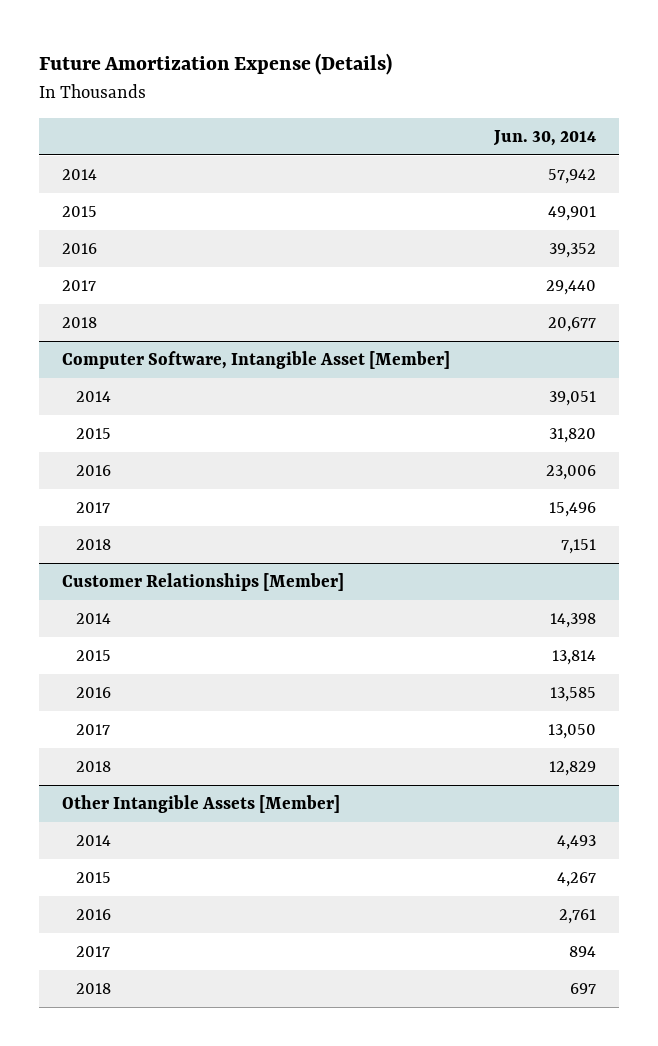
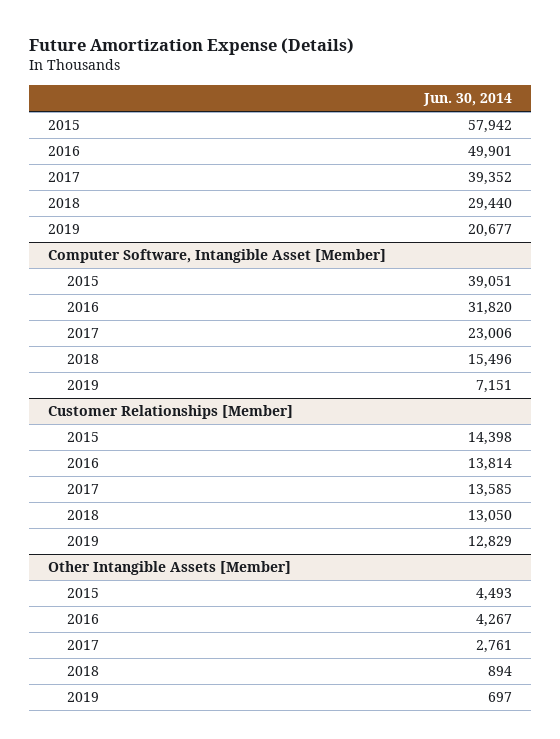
- 2014 | 57,942
- 2015 | 49,901
- 2016 | 39,352
- 2017 | 29,440
- 2018 | 20,677
+ 2015 | 57,942
+ 2016 | 49,901
+ 2017 | 39,352
+ 2018 | 29,440
+ 2019 | 20,677
@ Computer Software, Intangible Asset [Member]
- 2014 | 39,051
- 2015 | 31,820
- 2016 | 23,006
- 2017 | 15,496
- 2018 | 7,151
+ 2015 | 39,051
+ 2016 | 31,820
+ 2017 | 23,006
+ 2018 | 15,496
+ 2019 | 7,151
@ Customer Relationships [Member]
- 2014 | 14,398
- 2015 | 13,814
- 2016 | 13,585
- 2017 | 13,050
- 2018 | 12,829
+ 2015 | 14,398
+ 2016 | 13,814
+ 2017 | 13,585
+ 2018 | 13,050
+ 2019 | 12,829
@ Other Intangible Assets [Member]
- 2014 | 4,493
- 2015 | 4,267
- 2016 | 2,761
- 2017 | 894
- 2018 | 697
+ 2015 | 4,493
+ 2016 | 4,267
+ 2017 | 2,761
+ 2018 | 894
+ 2019 | 697

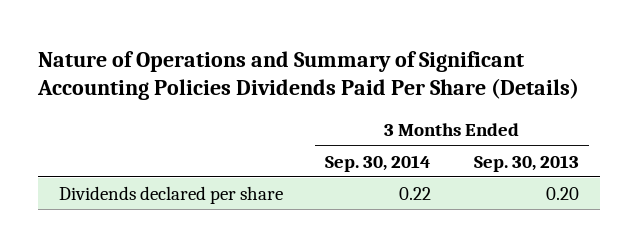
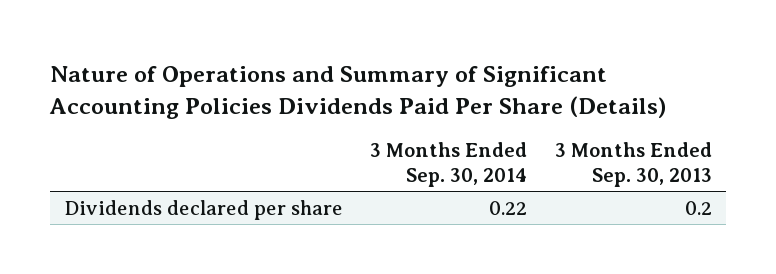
- Dividends declared per share | 0.22 | 0.20
+ Dividends declared per share | 0.22 | 0.2

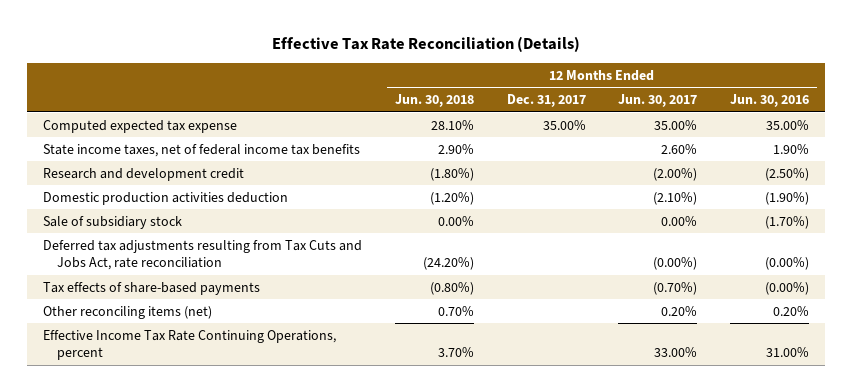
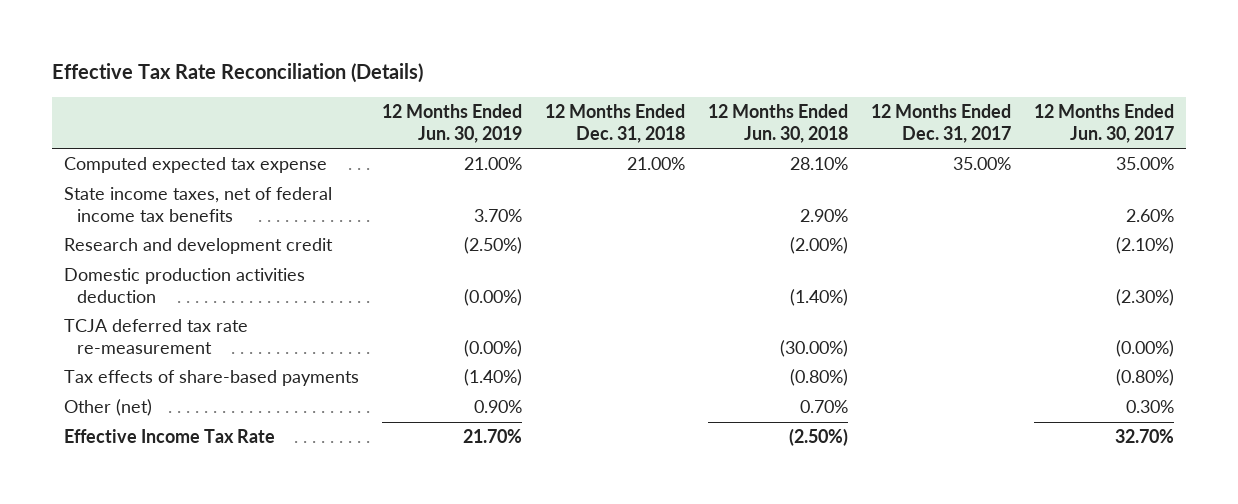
- | 12 Months Ended Jun. 30, 2018 | 12 Months Ended Dec. 31, 2017 | 12 Months Ended Jun. 30, 2017 | 12 Months Ended Jun. 30, 2016
+ | 12 Months Ended Jun. 30, 2019 | 12 Months Ended Dec. 31, 2018 | 12 Months Ended Jun. 30, 2018 | 12 Months Ended Dec. 31, 2017 | 12 Months Ended Jun. 30, 2017
- Research and development credit | (1.80%) | | (2.00%) | (2.50%)
- Domestic production activities deduction | (1.20%) | | (2.10%) | (1.90%)
- Sale of subsidiary stock | 0.00% | | 0.00% | (1.70%)
- Deferred tax adjustments resulting from Tax Cuts and Jobs Act, rate reconciliation | (24.20%) | | (0.00%) | (0.00%)
- Tax effects of share-based payments | (0.80%) | | (0.70%) | (0.00%)
- Other reconciling items (net) | 0.70% | | 0.20% | 0.20%
- Effective Income Tax Rate Continuing Operations, percent | 3.70% | | 33.00% | 31.00%
+ Research and development credit | (2.50%) | | (2.00%) | | (2.10%)
+ Domestic production activities deduction | (0.00%) | | (1.40%) | | (2.30%)
+ TCJA deferred tax rate re-measurement | (0.00%) | | (30.00%) | | (0.00%)
+ Tax effects of share-based payments | (1.40%) | | (0.80%) | | (0.80%)
+ Other (net) | 0.90% | | 0.70% | | 0.30%
+ Effective Income Tax Rate | 21.70% | | (2.50%) | | 32.70%

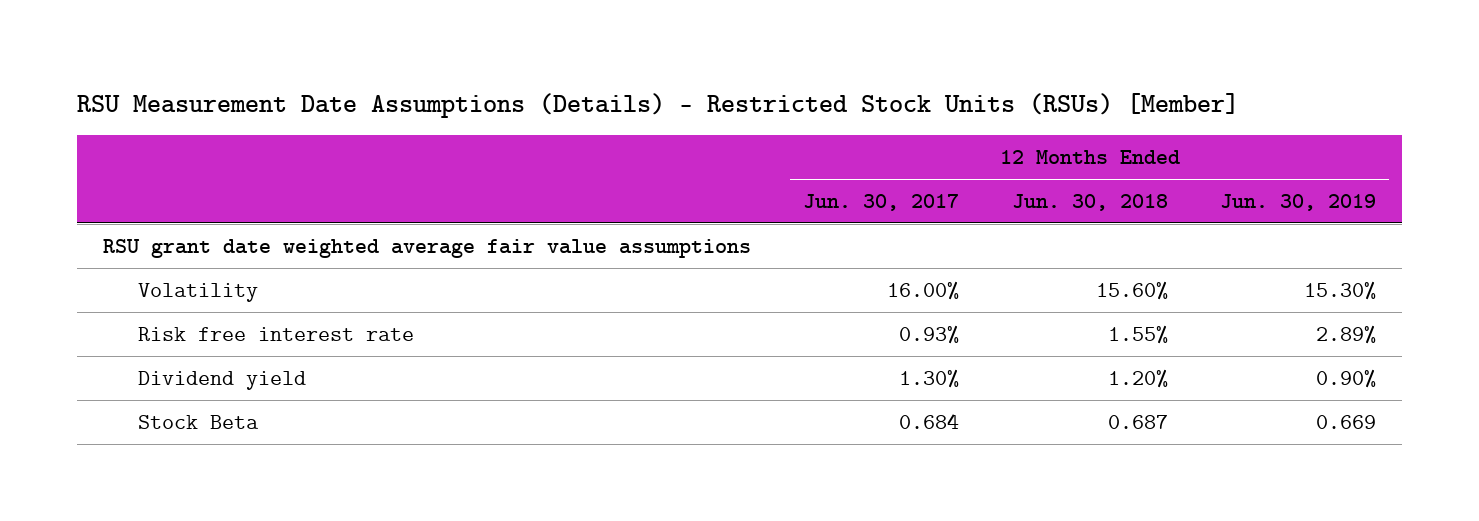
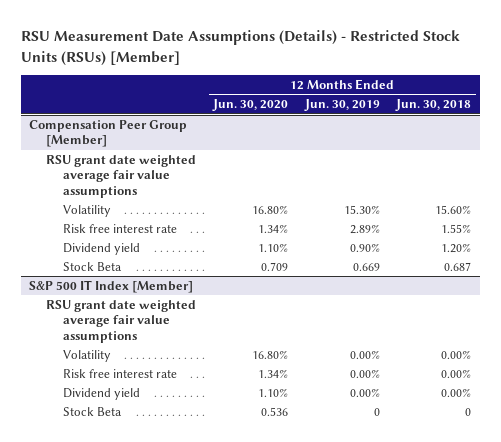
- | 12 Months Ended Jun. 30, 2017 | 12 Months Ended Jun. 30, 2018 | 12 Months Ended Jun. 30, 2019
+ | 12 Months Ended Jun. 30, 2020 | 12 Months Ended Jun. 30, 2019 | 12 Months Ended Jun. 30, 2018
+ Compensation Peer Group [Member]
+ S&P 500 IT Index [Member]
+ RSU grant date weighted average fair value assumptions
+ Volatility | 16.80% | 0.00% | 0.00%
+ Risk free interest rate | 1.34% | 0.00% | 0.00%
+ Dividend yield | 1.10% | 0.00% | 0.00%
+ Stock Beta | 0.536 | 0 | 0

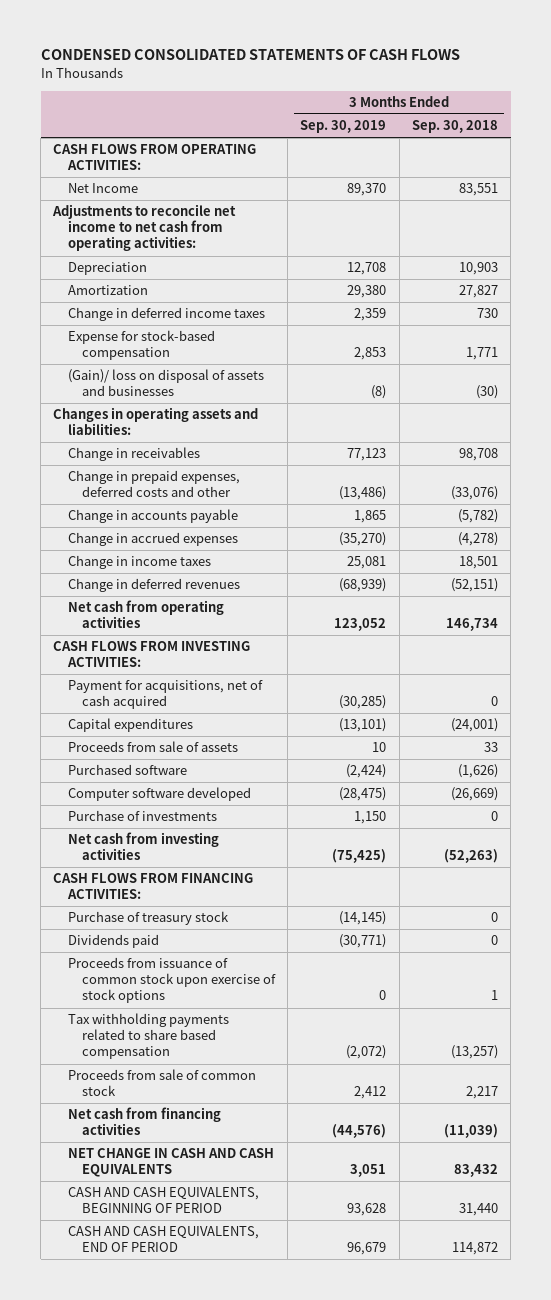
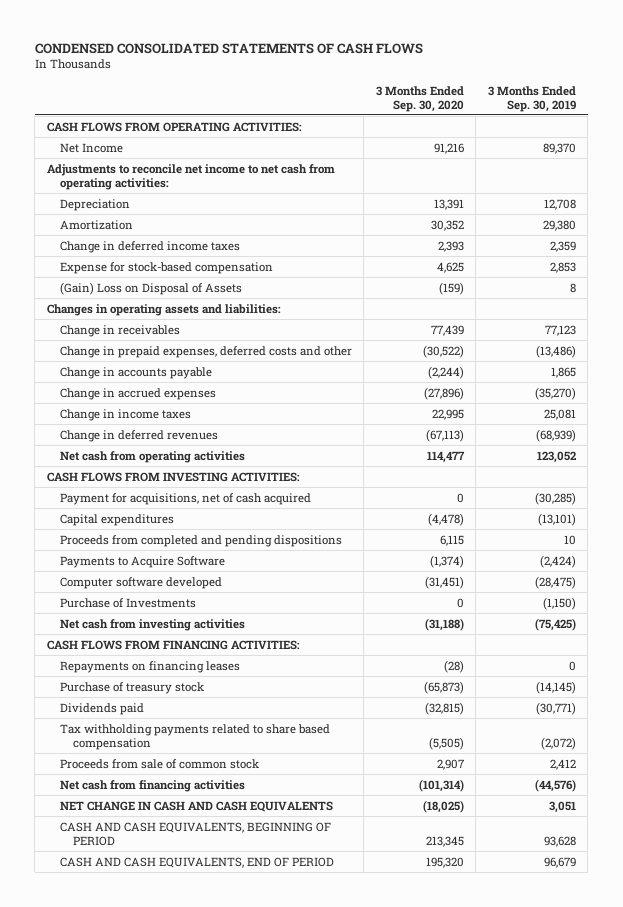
- | 3 Months Ended Sep. 30, 2019 | 3 Months Ended Sep. 30, 2018
+ | 3 Months Ended Sep. 30, 2020 | 3 Months Ended Sep. 30, 2019
- (Gain)/ loss on disposal of assets and businesses | (8) | (30)
+ (Gain) Loss on Disposal of Assets | (159) | 8
- Proceeds from sale of assets | 10 | 33
- Purchased software | (2,424) | (1,626)
+ Proceeds from completed and pending dispositions | 6,115 | 10
+ Payments to Acquire Software | (1,374) | (2,424)
- Purchase of investments | 1,150 | 0
+ Purchase of Investments | 0 | (1,150)
+ Repayments on financing leases | (28) | 0
- Proceeds from issuance of common stock upon exercise of stock options | 0 | 1

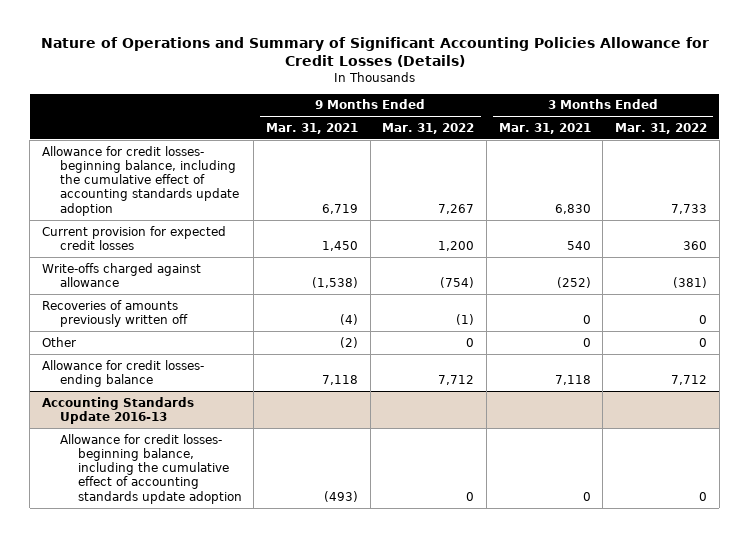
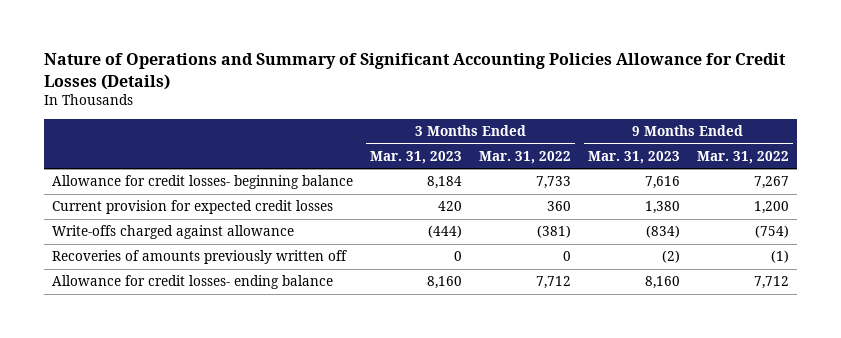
- | 9 Months Ended Mar. 31, 2021 | 9 Months Ended Mar. 31, 2022 | 3 Months Ended Mar. 31, 2021 | 3 Months Ended Mar. 31, 2022
+ | 3 Months Ended Mar. 31, 2023 | 3 Months Ended Mar. 31, 2022 | 9 Months Ended Mar. 31, 2023 | 9 Months Ended Mar. 31, 2022
- Allowance for credit losses- beginning balance, including the cumulative effect of accounting standards update adoption | 6,719 | 7,267 | 6,830 | 7,733
+ Allowance for credit losses- beginning balance | 8,184 | 7,733 | 7,616 | 7,267
- Other | (2) | 0 | 0 | 0
- Accounting Standards Update 2016-13
- Allowance for credit losses- beginning balance, including the cumulative effect of accounting standards update adoption | (493) | 0 | 0 | 0

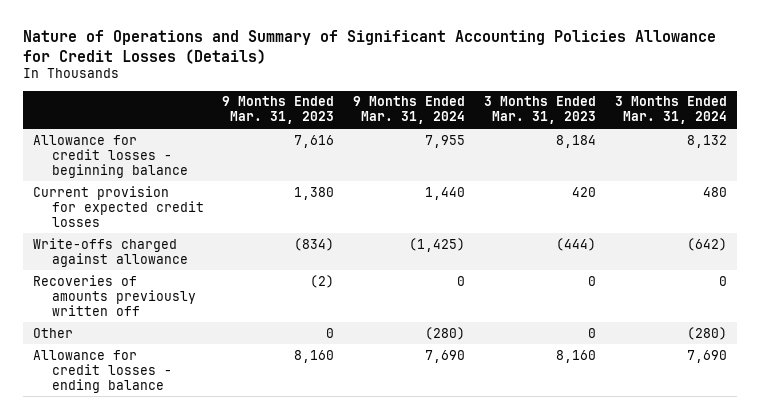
- | 3 Months Ended Mar. 31, 2023 | 3 Months Ended Mar. 31, 2022 | 9 Months Ended Mar. 31, 2023 | 9 Months Ended Mar. 31, 2022
+ | 9 Months Ended Mar. 31, 2023 | 9 Months Ended Mar. 31, 2024 | 3 Months Ended Mar. 31, 2023 | 3 Months Ended Mar. 31, 2024
- Allowance for credit losses- beginning balance | 8,184 | 7,733 | 7,616 | 7,267
+ Allowance for credit losses - beginning balance | 7,616 | 7,955 | 8,184 | 8,132
- Allowance for credit losses- ending balance | 8,160 | 7,712 | 8,160 | 7,712
+ Other | 0 | (280) | 0 | (280)
+ Allowance for credit losses - ending balance | 8,160 | 7,690 | 8,160 | 7,690

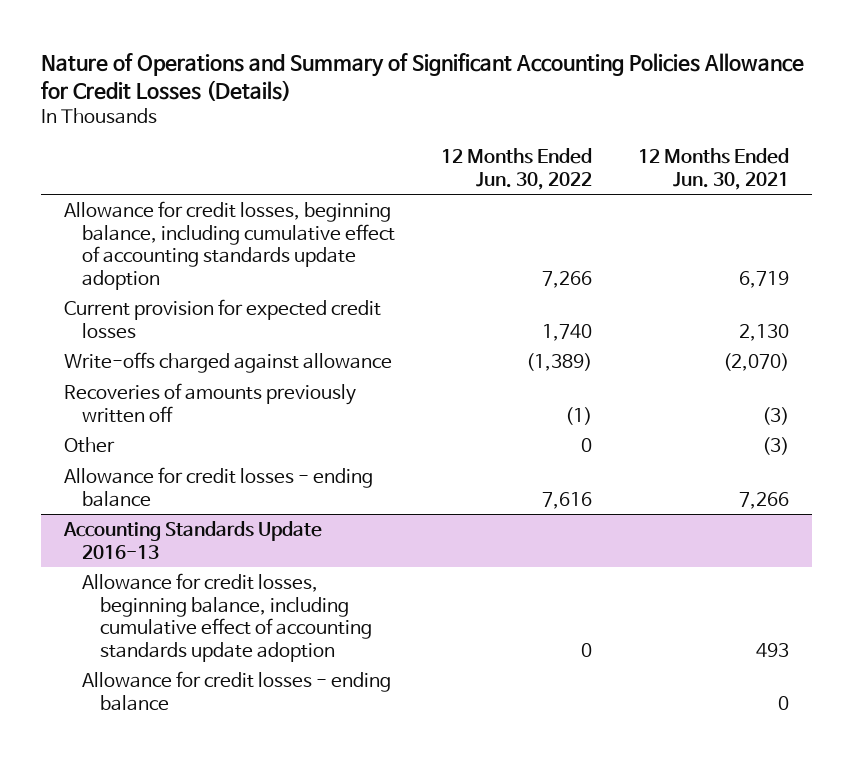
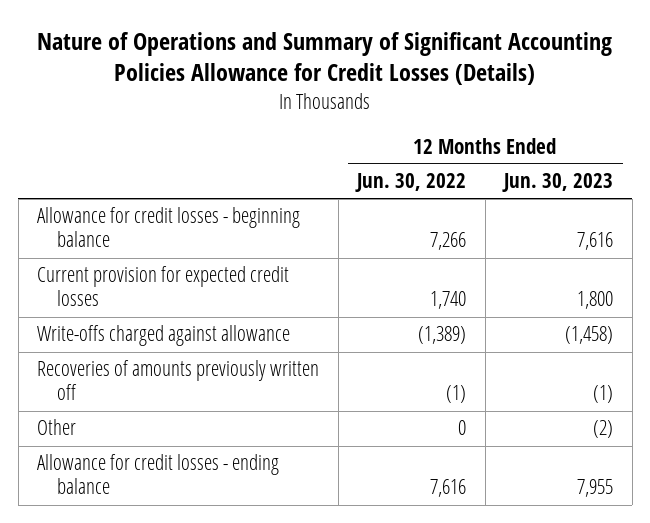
- | 12 Months Ended Jun. 30, 2022 | 12 Months Ended Jun. 30, 2021
+ | 12 Months Ended Jun. 30, 2022 | 12 Months Ended Jun. 30, 2023
- Allowance for credit losses, beginning balance, including cumulative effect of accounting standards update adoption | 7,266 | 6,719
+ Allowance for credit losses - beginning balance | 7,266 | 7,616
- Accounting Standards Update 2016-13
- Allowance for credit losses, beginning balance, including cumulative effect of accounting standards update adoption | 0 | 493
- Allowance for credit losses - ending balance | | 0

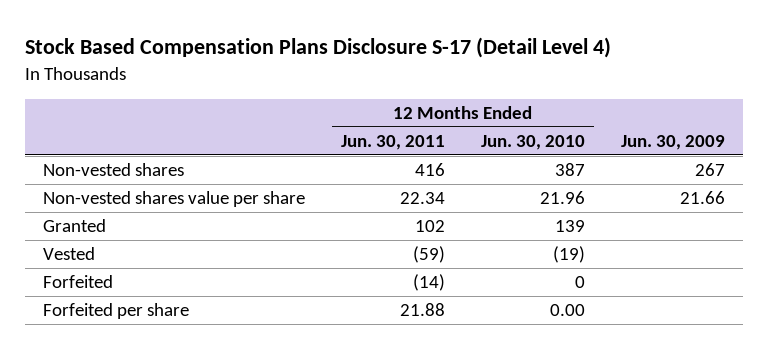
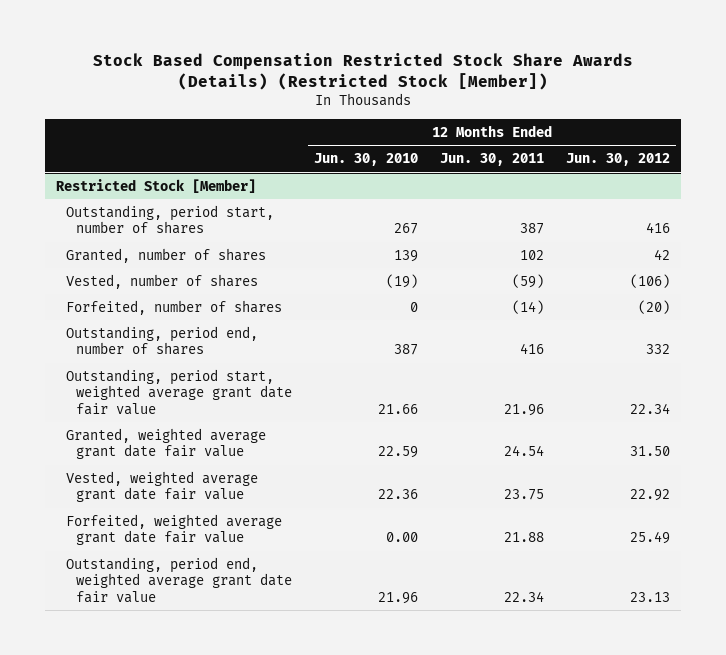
- Stock Based Compensation Plans Disclosure S-17 (Detail Level 4)
+ Stock Based Compensation Restricted Stock Share Awards (Details) (Restricted Stock [Member])
- | 12 Months Ended Jun. 30, 2011 | 12 Months Ended Jun. 30, 2010 | Jun. 30, 2009
+ | 12 Months Ended Jun. 30, 2010 | 12 Months Ended Jun. 30, 2011 | 12 Months Ended Jun. 30, 2012
- Non-vested shares | 416 | 387 | 267
- Non-vested shares value per share | 22.34 | 21.96 | 21.66
- Granted | 102 | 139 |
- Vested | (59) | (19) |
- Forfeited | (14) | 0 |
- Forfeited per share | 21.88 | 0.00 |
+ Restricted Stock [Member]
+ Outstanding, period start, number of shares | 267 | 387 | 416
+ Granted, number of shares | 139 | 102 | 42
+ Vested, number of shares | (19) | (59) | (106)
+ Forfeited, number of shares | 0 | (14) | (20)
+ Outstanding, period end, number of shares | 387 | 416 | 332
+ Outstanding, period start, weighted average grant date fair value | 21.66 | 21.96 | 22.34
+ Granted, weighted average grant date fair value | 22.59 | 24.54 | 31.50
+ Vested, weighted average grant date fair value | 22.36 | 23.75 | 22.92
+ Forfeited, weighted average grant date fair value | 0.00 | 21.88 | 25.49
+ Outstanding, period end, weighted average grant date fair value | 21.96 | 22.34 | 23.13

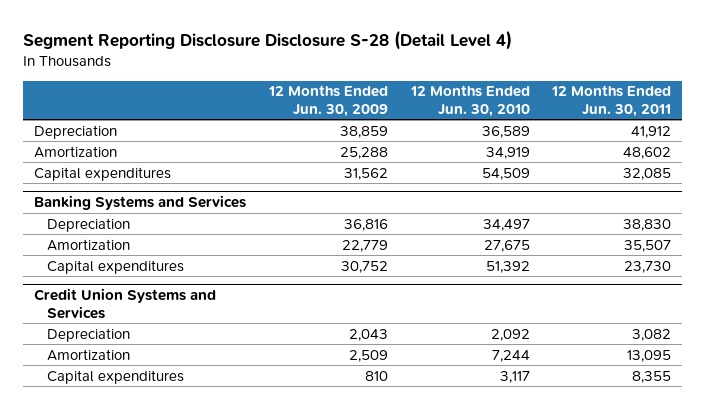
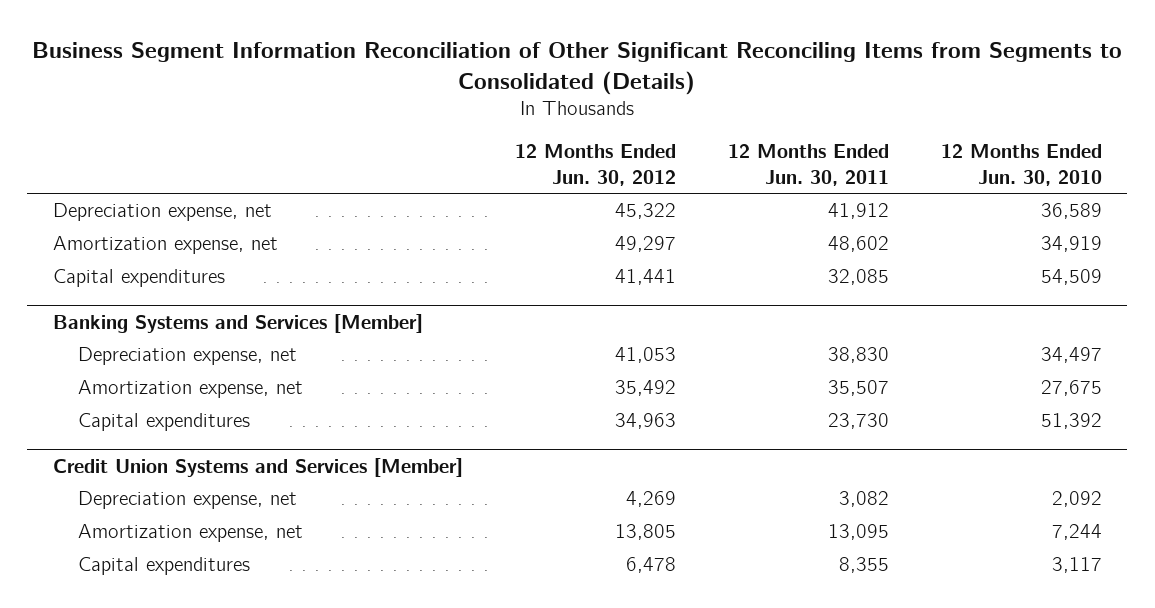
- Segment Reporting Disclosure Disclosure S-28 (Detail Level 4)
+ Business Segment Information Reconciliation of Other Significant Reconciling Items from Segments to Consolidated (Details)
- | 12 Months Ended Jun. 30, 2009 | 12 Months Ended Jun. 30, 2010 | 12 Months Ended Jun. 30, 2011
+ | 12 Months Ended Jun. 30, 2012 | 12 Months Ended Jun. 30, 2011 | 12 Months Ended Jun. 30, 2010
- Depreciation | 38,859 | 36,589 | 41,912
- Amortization | 25,288 | 34,919 | 48,602
+ Depreciation expense, net | 45,322 | 41,912 | 36,589
+ Amortization expense, net | 49,297 | 48,602 | 34,919
- Banking Systems and Services
- Depreciation | 36,816 | 34,497 | 38,830
- Amortization | 22,779 | 27,675 | 35,507
+ Banking Systems and Services [Member]
+ Depreciation expense, net | 41,053 | 38,830 | 34,497
+ Amortization expense, net | 35,492 | 35,507 | 27,675
- Credit Union Systems and Services
- Depreciation | 2,043 | 2,092 | 3,082
- Amortization | 2,509 | 7,244 | 13,095
+ Credit Union Systems and Services [Member]
+ Depreciation expense, net | 4,269 | 3,082 | 2,092
+ Amortization expense, net | 13,805 | 13,095 | 7,244

